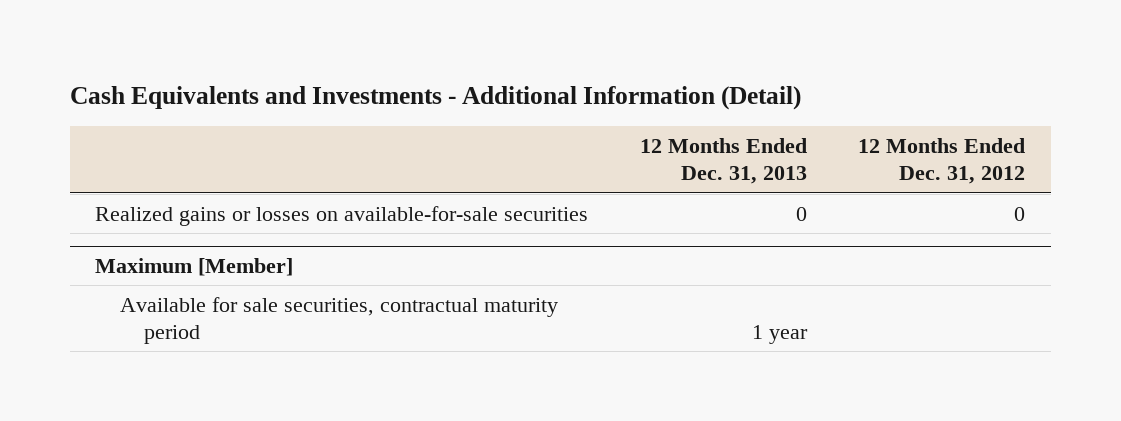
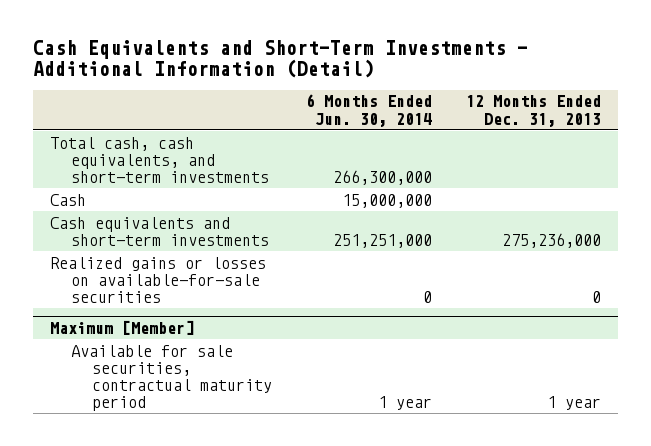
- Cash Equivalents and Investments - Additional Information (Detail)
+ Cash Equivalents and Short-Term Investments - Additional Information (Detail)
- | 12 Months Ended Dec. 31, 2013 | 12 Months Ended Dec. 31, 2012
+ | 6 Months Ended Jun. 30, 2014 | 12 Months Ended Dec. 31, 2013
+ Total cash, cash equivalents, and short-term investments | 266,300,000 |
+ Cash | 15,000,000 |
+ Cash equivalents and short-term investments | 251,251,000 | 275,236,000

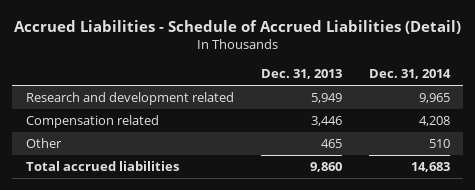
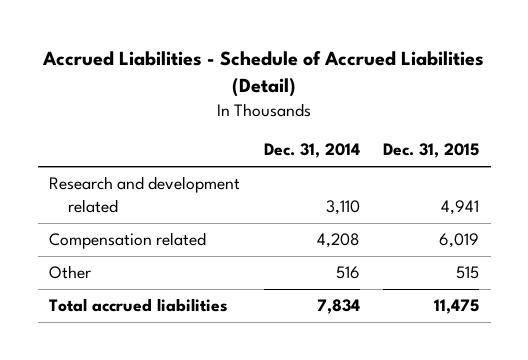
- | Dec. 31, 2013 | Dec. 31, 2014
+ | Dec. 31, 2014 | Dec. 31, 2015
- Research and development related | 5,949 | 9,965
+ Research and development related | 3,110 | 4,941
- Other | 465 | 510
- Total accrued liabilities | 9,860 | 14,683
+ Other | 516 | 515
+ Total accrued liabilities | 7,834 | 11,475

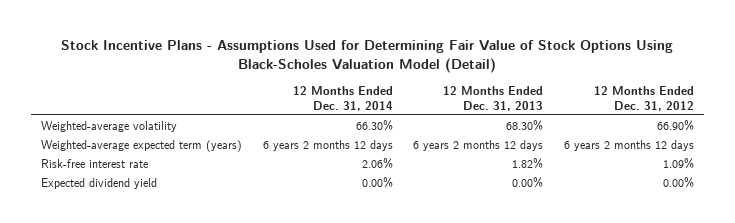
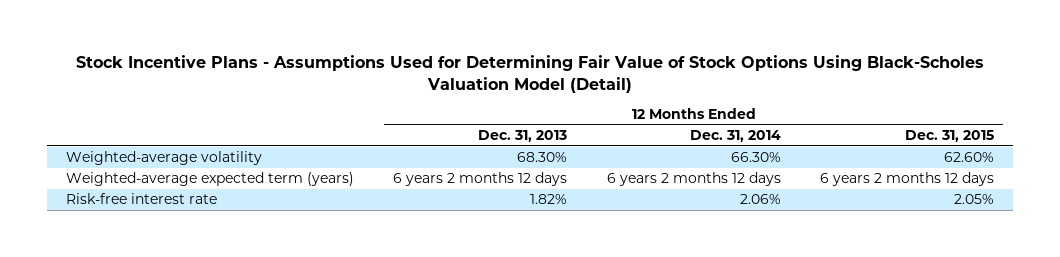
- | 12 Months Ended Dec. 31, 2014 | 12 Months Ended Dec. 31, 2013 | 12 Months Ended Dec. 31, 2012
+ | 12 Months Ended Dec. 31, 2013 | 12 Months Ended Dec. 31, 2014 | 12 Months Ended Dec. 31, 2015
- Expected dividend yield | 0.00% | 0.00% | 0.00%

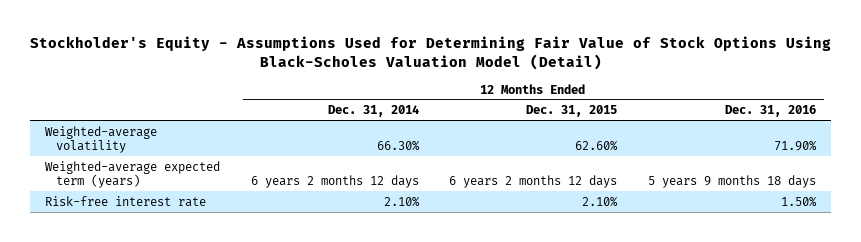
- Stock Incentive Plans - Assumptions Used for Determining Fair Value of Stock Options Using Black-Scholes Valuation Model (Detail)
+ Stockholder's Equity - Assumptions Used for Determining Fair Value of Stock Options Using Black-Scholes Valuation Model (Detail)
- | 12 Months Ended Dec. 31, 2013 | 12 Months Ended Dec. 31, 2014 | 12 Months Ended Dec. 31, 2015
+ | 12 Months Ended Dec. 31, 2014 | 12 Months Ended Dec. 31, 2015 | 12 Months Ended Dec. 31, 2016
- Risk-free interest rate | 1.82% | 2.06% | 2.05%
+ Risk-free interest rate | 2.10% | 2.10% | 1.50%

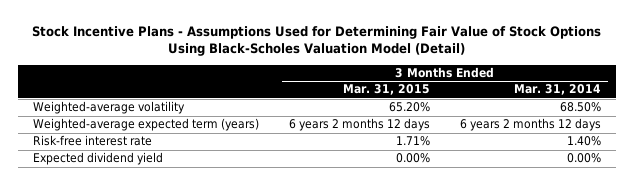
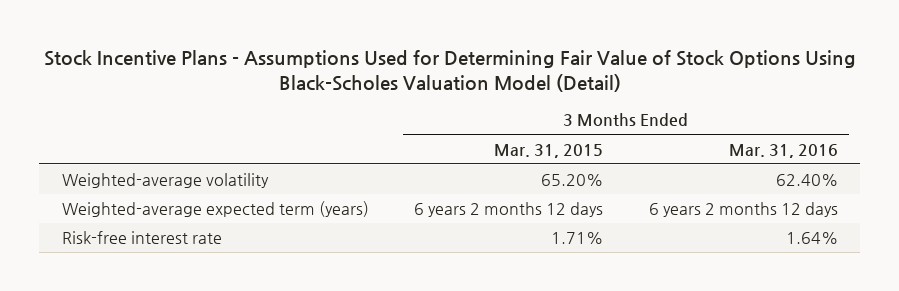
- | 3 Months Ended Mar. 31, 2015 | 3 Months Ended Mar. 31, 2014
+ | 3 Months Ended Mar. 31, 2015 | 3 Months Ended Mar. 31, 2016
- Expected dividend yield | 0.00% | 0.00%

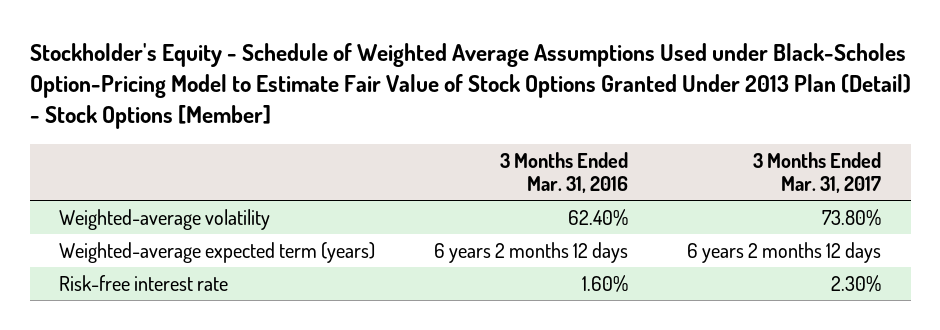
- Stock Incentive Plans - Assumptions Used for Determining Fair Value of Stock Options Using Black-Scholes Valuation Model (Detail)
+ Stockholder's Equity - Schedule of Weighted Average Assumptions Used under Black-Scholes Option-Pricing Model to Estimate Fair Value of Stock Options Granted Under 2013 Plan (Detail) - Stock Options [Member]
- | 3 Months Ended Mar. 31, 2015 | 3 Months Ended Mar. 31, 2016
+ | 3 Months Ended Mar. 31, 2016 | 3 Months Ended Mar. 31, 2017
- Risk-free interest rate | 1.71% | 1.64%
+ Risk-free interest rate | 1.60% | 2.30%

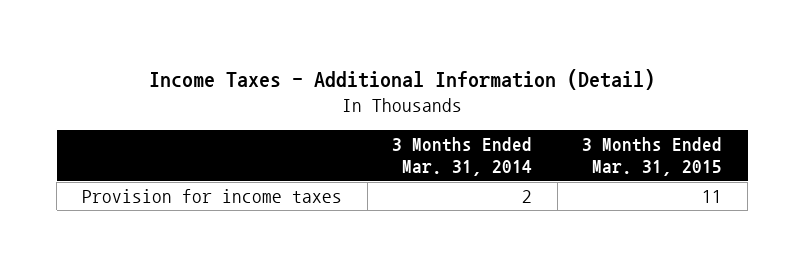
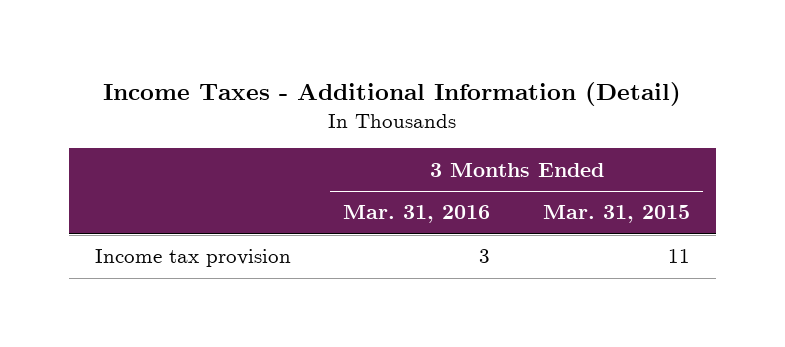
- | 3 Months Ended Mar. 31, 2014 | 3 Months Ended Mar. 31, 2015
+ | 3 Months Ended Mar. 31, 2016 | 3 Months Ended Mar. 31, 2015
- Provision for income taxes | 2 | 11
+ Income tax provision | 3 | 11

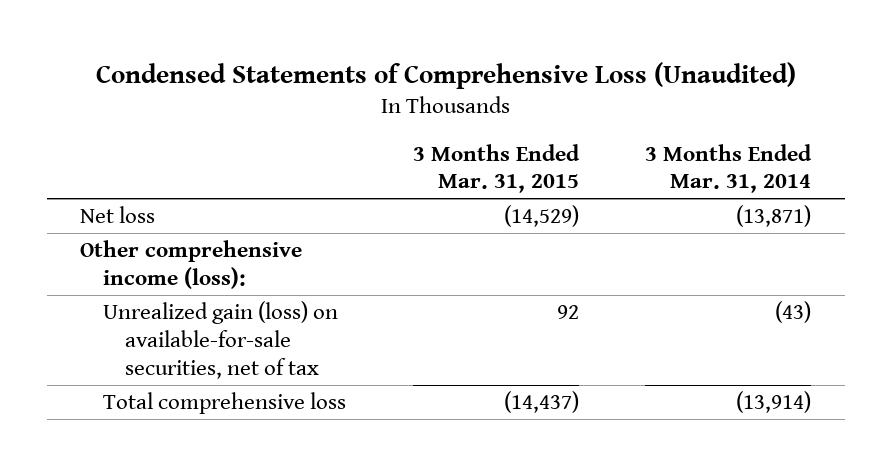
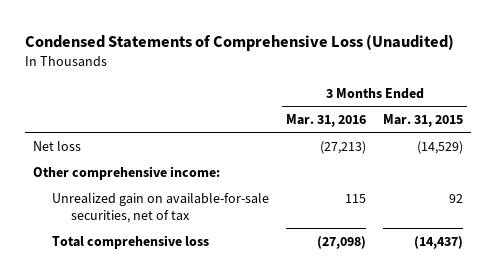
- | 3 Months Ended Mar. 31, 2015 | 3 Months Ended Mar. 31, 2014
+ | 3 Months Ended Mar. 31, 2016 | 3 Months Ended Mar. 31, 2015
- Other comprehensive income (loss):
- Unrealized gain (loss) on available-for-sale securities, net of tax | 92 | (43)
+ Other comprehensive income:
+ Unrealized gain on available-for-sale securities, net of tax | 115 | 92

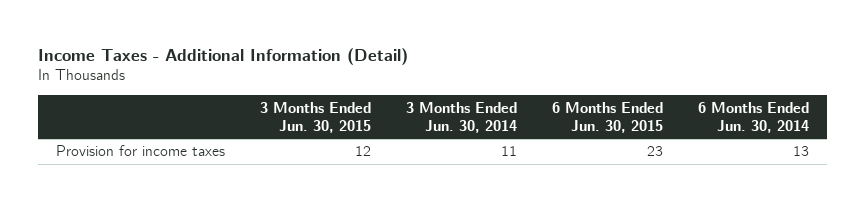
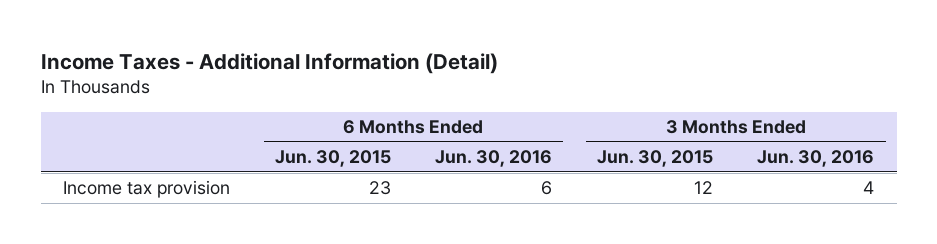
- | 3 Months Ended Jun. 30, 2015 | 3 Months Ended Jun. 30, 2014 | 6 Months Ended Jun. 30, 2015 | 6 Months Ended Jun. 30, 2014
+ | 6 Months Ended Jun. 30, 2015 | 6 Months Ended Jun. 30, 2016 | 3 Months Ended Jun. 30, 2015 | 3 Months Ended Jun. 30, 2016
- Provision for income taxes | 12 | 11 | 23 | 13
+ Income tax provision | 23 | 6 | 12 | 4

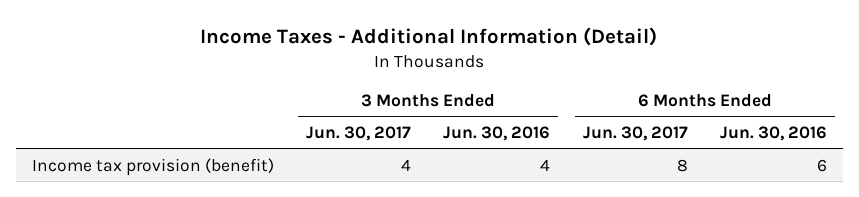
- | 6 Months Ended Jun. 30, 2015 | 6 Months Ended Jun. 30, 2016 | 3 Months Ended Jun. 30, 2015 | 3 Months Ended Jun. 30, 2016
+ | 3 Months Ended Jun. 30, 2017 | 3 Months Ended Jun. 30, 2016 | 6 Months Ended Jun. 30, 2017 | 6 Months Ended Jun. 30, 2016
- Income tax provision | 23 | 6 | 12 | 4
+ Income tax provision (benefit) | 4 | 4 | 8 | 6

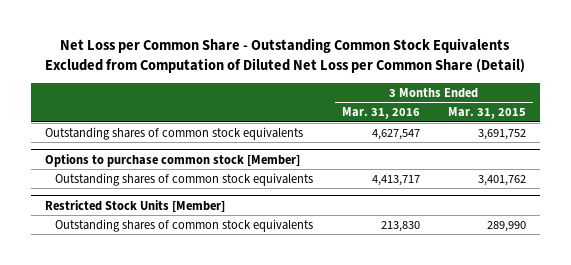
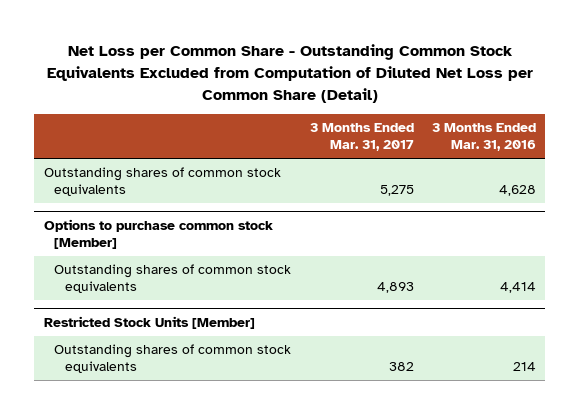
- | 3 Months Ended Mar. 31, 2016 | 3 Months Ended Mar. 31, 2015
+ | 3 Months Ended Mar. 31, 2017 | 3 Months Ended Mar. 31, 2016
- Outstanding shares of common stock equivalents | 4,627,547 | 3,691,752
+ Outstanding shares of common stock equivalents | 5,275 | 4,628
@ Options to purchase common stock [Member]
- Outstanding shares of common stock equivalents | 4,413,717 | 3,401,762
+ Outstanding shares of common stock equivalents | 4,893 | 4,414
@ Restricted Stock Units [Member]
- Outstanding shares of common stock equivalents | 213,830 | 289,990
+ Outstanding shares of common stock equivalents | 382 | 214

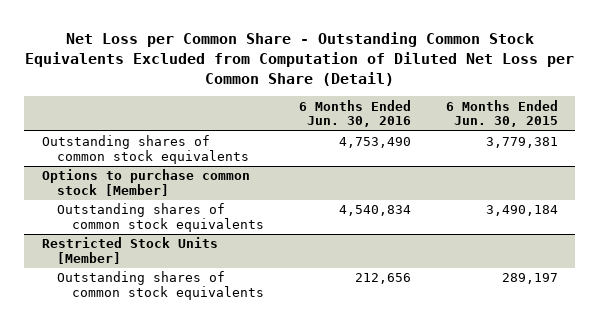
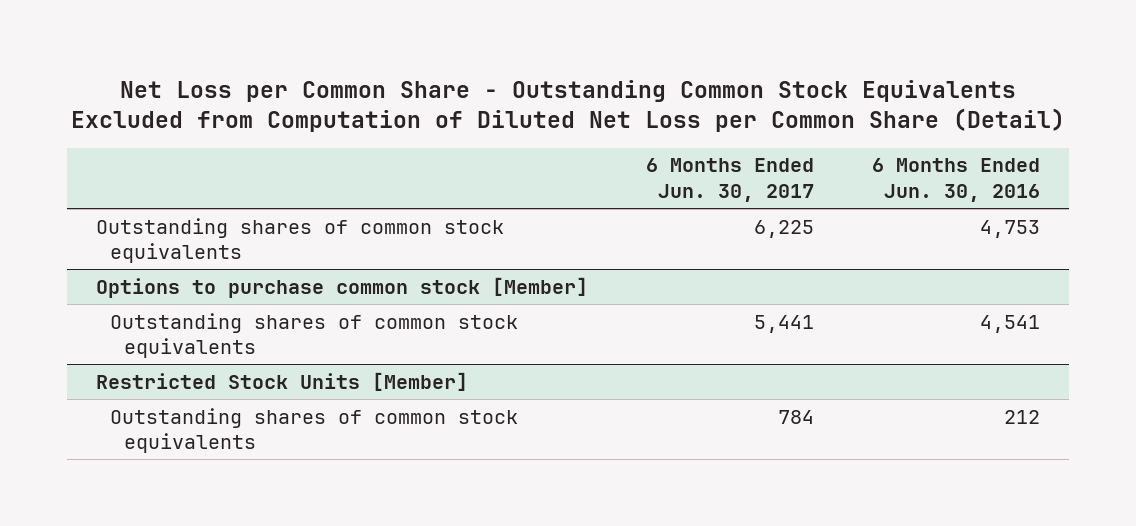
- | 6 Months Ended Jun. 30, 2016 | 6 Months Ended Jun. 30, 2015
+ | 6 Months Ended Jun. 30, 2017 | 6 Months Ended Jun. 30, 2016
- Outstanding shares of common stock equivalents | 4,753,490 | 3,779,381
+ Outstanding shares of common stock equivalents | 6,225 | 4,753
@ Options to purchase common stock [Member]
- Outstanding shares of common stock equivalents | 4,540,834 | 3,490,184
+ Outstanding shares of common stock equivalents | 5,441 | 4,541
@ Restricted Stock Units [Member]
- Outstanding shares of common stock equivalents | 212,656 | 289,197
+ Outstanding shares of common stock equivalents | 784 | 212

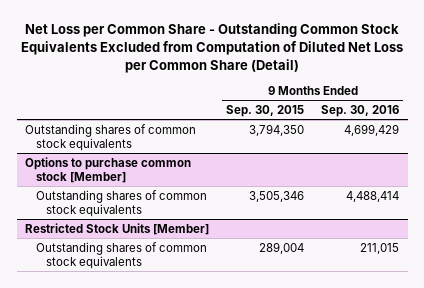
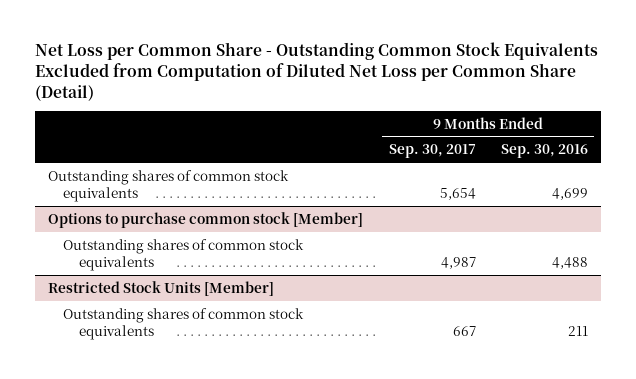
- | 9 Months Ended Sep. 30, 2015 | 9 Months Ended Sep. 30, 2016
+ | 9 Months Ended Sep. 30, 2017 | 9 Months Ended Sep. 30, 2016
- Outstanding shares of common stock equivalents | 3,794,350 | 4,699,429
+ Outstanding shares of common stock equivalents | 5,654 | 4,699
@ Options to purchase common stock [Member]
- Outstanding shares of common stock equivalents | 3,505,346 | 4,488,414
+ Outstanding shares of common stock equivalents | 4,987 | 4,488
@ Restricted Stock Units [Member]
- Outstanding shares of common stock equivalents | 289,004 | 211,015
+ Outstanding shares of common stock equivalents | 667 | 211

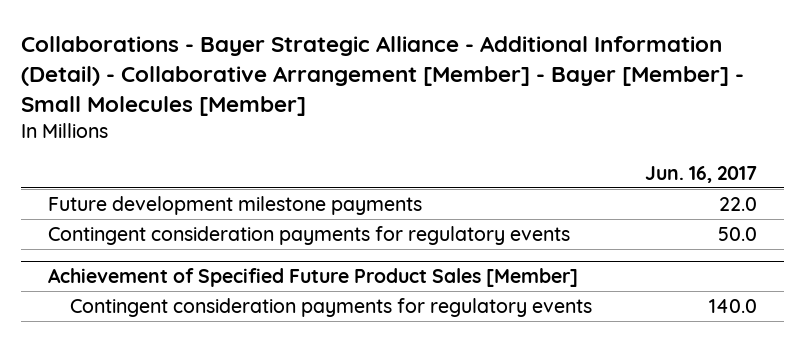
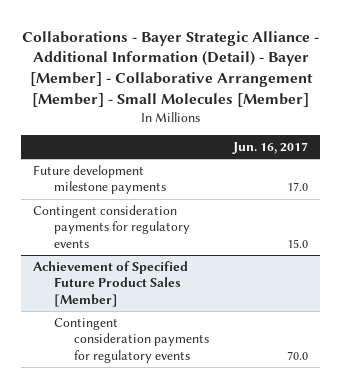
- Collaborations - Bayer Strategic Alliance - Additional Information (Detail) - Collaborative Arrangement [Member] - Bayer [Member] - Small Molecules [Member]
+ Collaborations - Bayer Strategic Alliance - Additional Information (Detail) - Bayer [Member] - Collaborative Arrangement [Member] - Small Molecules [Member]
- Future development milestone payments | 22.0
- Contingent consideration payments for regulatory events | 50.0
+ Future development milestone payments | 17.0
+ Contingent consideration payments for regulatory events | 15.0
@ Achievement of Specified Future Product Sales [Member]
- Contingent consideration payments for regulatory events | 140.0
+ Contingent consideration payments for regulatory events | 70.0

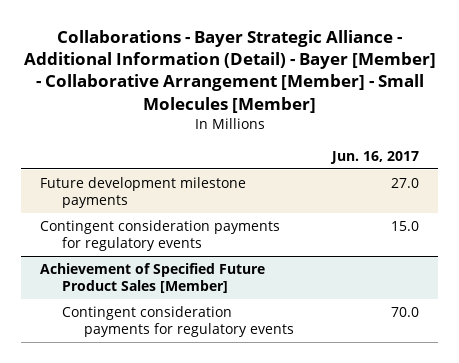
- Future development milestone payments | 17.0
+ Future development milestone payments | 27.0

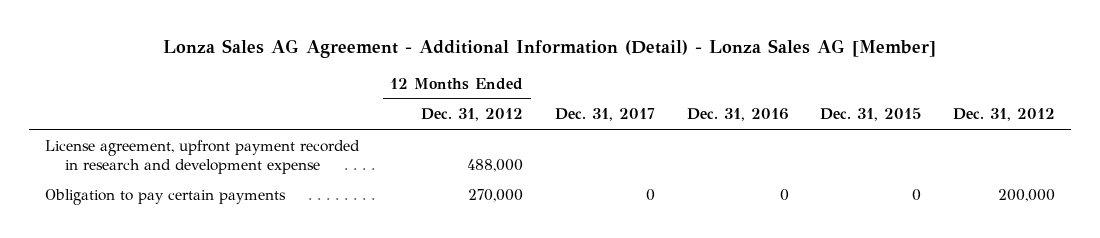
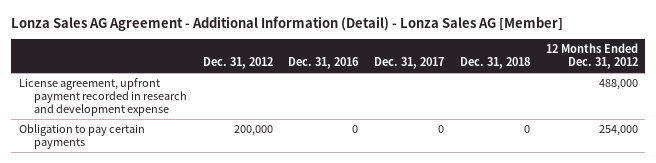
- | 12 Months Ended Dec. 31, 2012 | Dec. 31, 2017 | Dec. 31, 2016 | Dec. 31, 2015 | Dec. 31, 2012
+ | Dec. 31, 2012 | Dec. 31, 2016 | Dec. 31, 2017 | Dec. 31, 2018 | 12 Months Ended Dec. 31, 2012
- Obligation to pay certain payments | 270,000 | 0 | 0 | 0 | 200,000
+ Obligation to pay certain payments | 200,000 | 0 | 0 | 0 | 254,000

